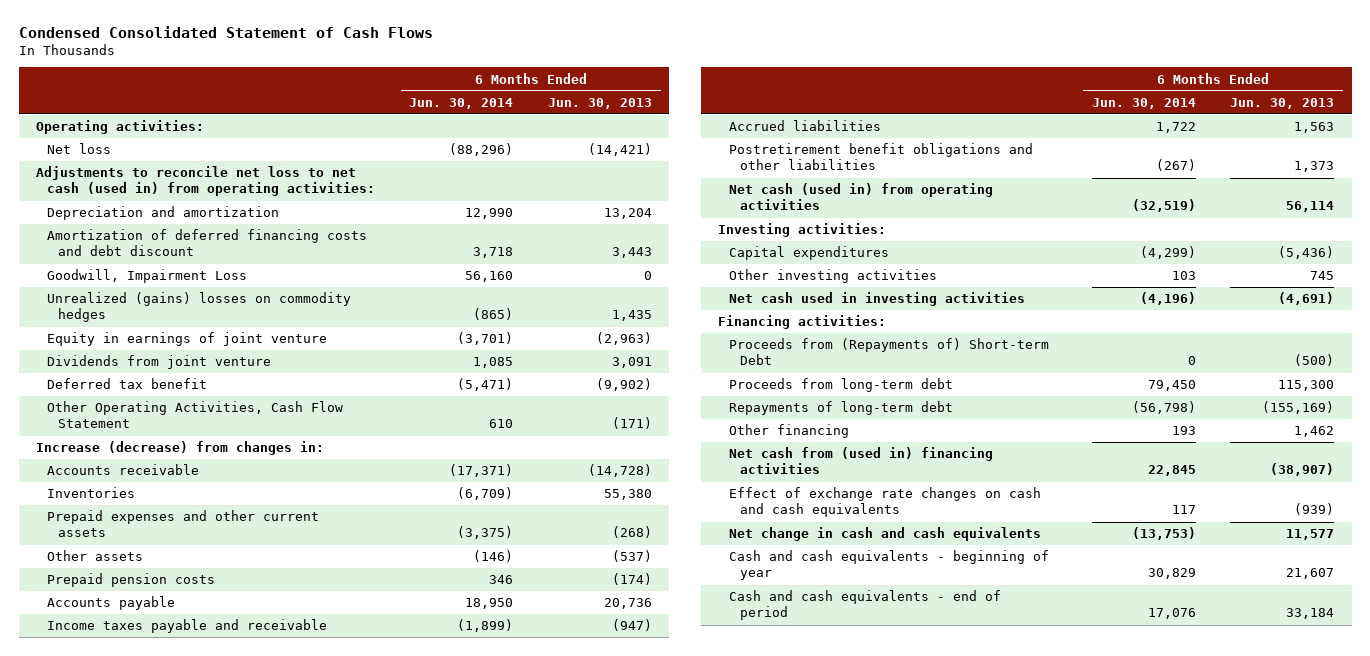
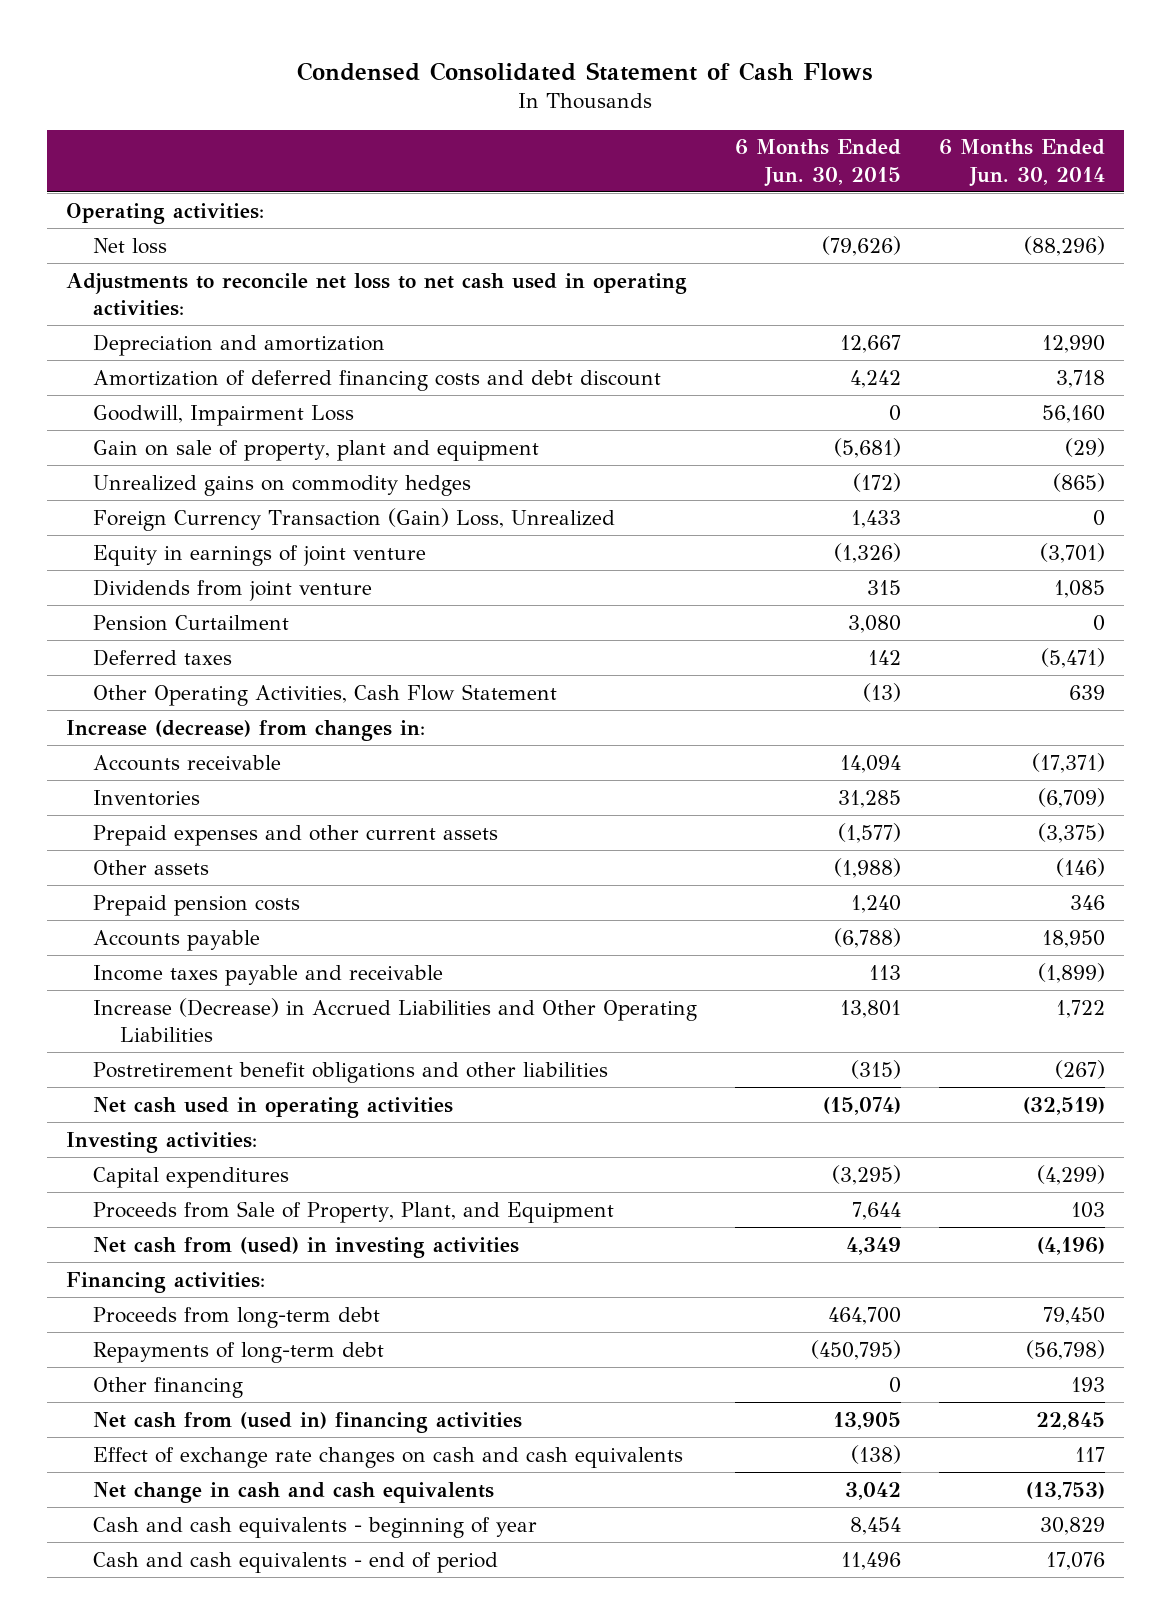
- | 6 Months Ended Jun. 30, 2014 | 6 Months Ended Jun. 30, 2013
+ | 6 Months Ended Jun. 30, 2015 | 6 Months Ended Jun. 30, 2014
- Adjustments to reconcile net loss to net cash (used in) from operating activities:
+ Adjustments to reconcile net loss to net cash used in operating activities:
- Unrealized (gains) losses on commodity hedges | (865) | 1,435
+ Gain on sale of property, plant and equipment | (5,681) | (29)
+ Unrealized gains on commodity hedges | (172) | (865)
+ Foreign Currency Transaction (Gain) Loss, Unrealized | 1,433 | 0
- Deferred tax benefit | (5,471) | (9,902)
- Other Operating Activities, Cash Flow Statement | 610 | (171)
+ Pension Curtailment | 3,080 | 0
+ Deferred taxes | 142 | (5,471)
+ Other Operating Activities, Cash Flow Statement | (13) | 639
- Accrued liabilities | 1,722 | 1,563
+ Increase (Decrease) in Accrued Liabilities and Other Operating Liabilities | 13,801 | 1,722
- Net cash (used in) from operating activities | (32,519) | 56,114
+ Net cash used in operating activities | (15,074) | (32,519)
- Other investing activities | 103 | 745
- Net cash used in investing activities | (4,196) | (4,691)
+ Proceeds from Sale of Property, Plant, and Equipment | 7,644 | 103
+ Net cash from (used) in investing activities | 4,349 | (4,196)
- Proceeds from (Repayments of) Short-term Debt | 0 | (500)

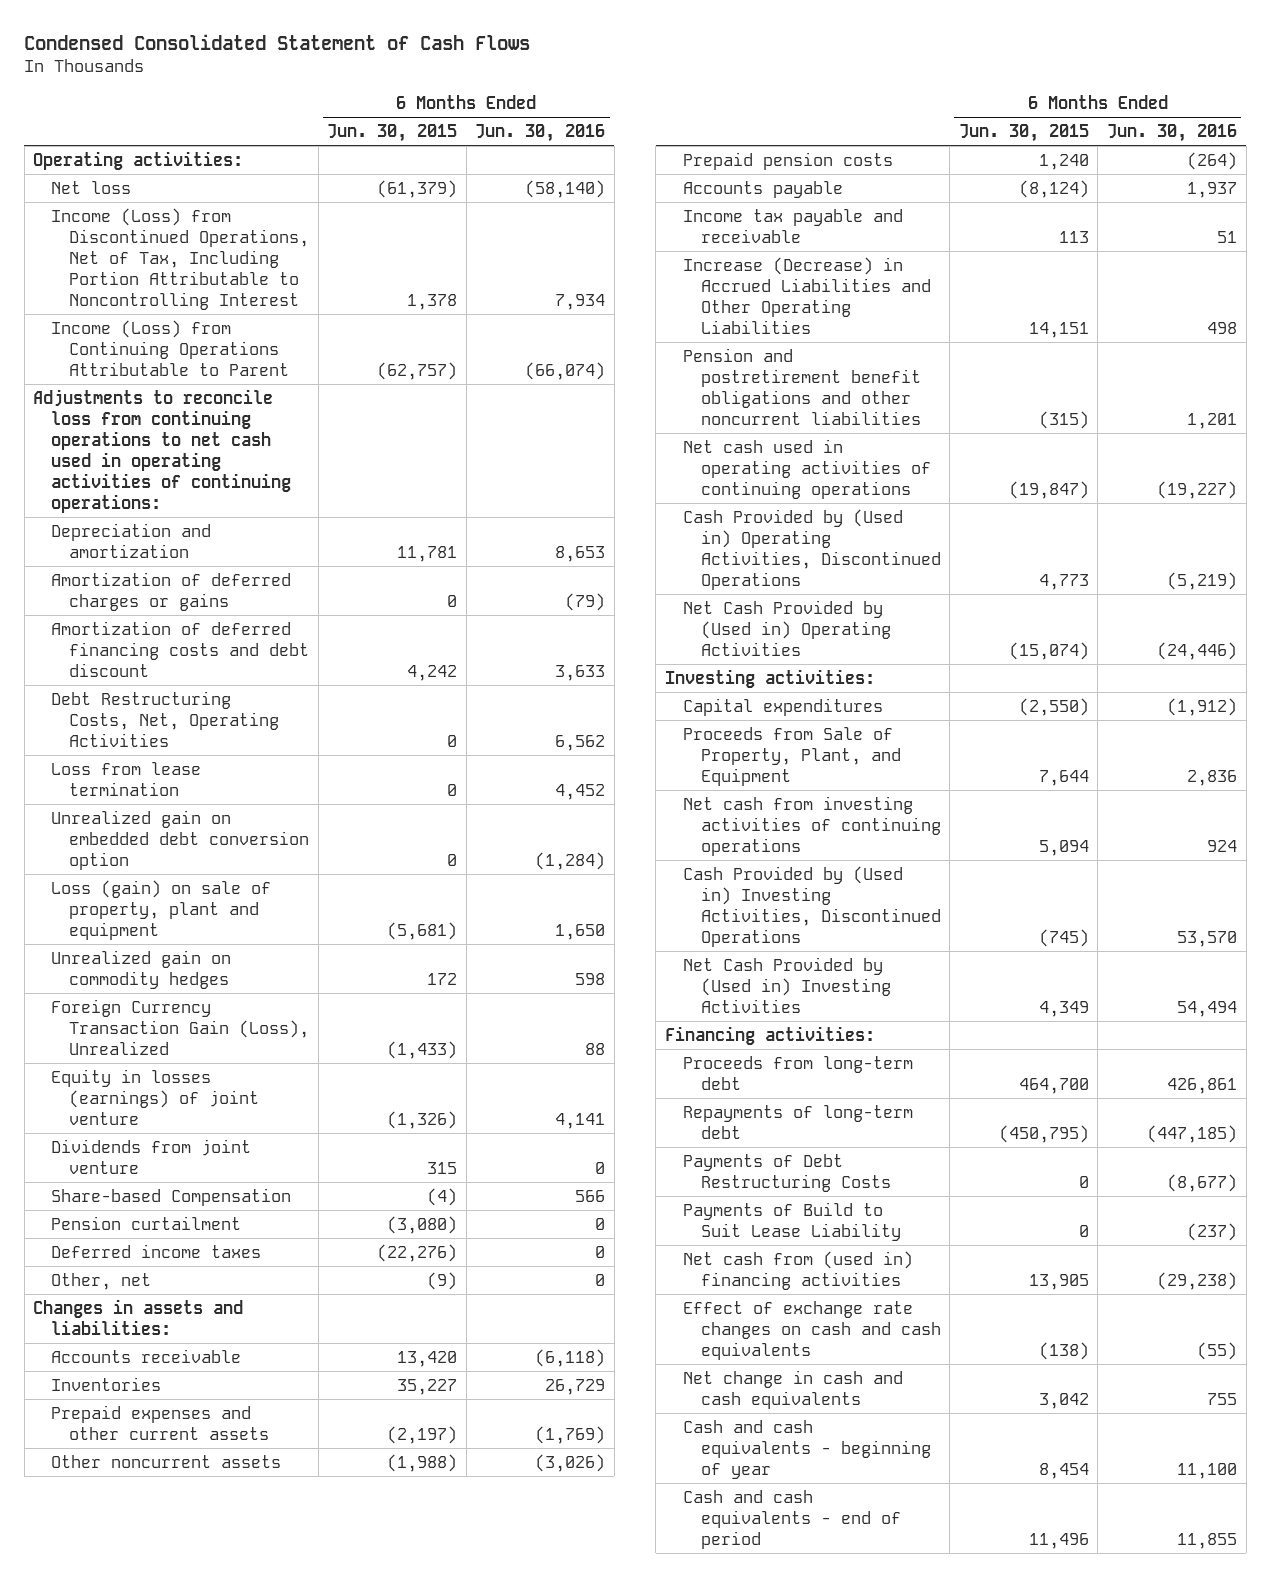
- | 6 Months Ended Jun. 30, 2015 | 6 Months Ended Jun. 30, 2014
+ | 6 Months Ended Jun. 30, 2015 | 6 Months Ended Jun. 30, 2016
- Net loss | (79,626) | (88,296)
- Adjustments to reconcile net loss to net cash used in operating activities:
- Depreciation and amortization | 12,667 | 12,990
+ Net loss | (61,379) | (58,140)
+ Income (Loss) from Discontinued Operations, Net of Tax, Including Portion Attributable to Noncontrolling Interest | 1,378 | 7,934
+ Income (Loss) from Continuing Operations Attributable to Parent | (62,757) | (66,074)
+ Adjustments to reconcile loss from continuing operations to net cash used in operating activities of continuing operations:
+ Depreciation and amortization | 11,781 | 8,653
+ Amortization of deferred charges or gains | 0 | (79)
- Goodwill, Impairment Loss | 0 | 56,160
- Gain on sale of property, plant and equipment | (5,681) | (29)
- Unrealized gains on commodity hedges | (172) | (865)
- Foreign Currency Transaction (Gain) Loss, Unrealized | 1,433 | 0
- Equity in earnings of joint venture | (1,326) | (3,701)
+ Debt Restructuring Costs, Net, Operating Activities | 0 | 6,562
+ Loss from lease termination | 0 | 4,452
+ Unrealized gain on embedded debt conversion option | 0 | (1,284)
+ Loss (gain) on sale of property, plant and equipment | (5,681) | 1,650
+ Unrealized gain on commodity hedges | 172 | 598
+ Foreign Currency Transaction Gain (Loss), Unrealized | (1,433) | 88
+ Equity in losses (earnings) of joint venture | (1,326) | 4,141
- Pension Curtailment | 3,080 | 0
- Deferred taxes | 142 | (5,471)
- Other Operating Activities, Cash Flow Statement | (13) | 639
- Increase (decrease) from changes in:
- Accounts receivable | 14,094 | (17,371)
- Inventories | 31,285 | (6,709)
- Prepaid expenses and other current assets | (1,577) | (3,375)
- Other assets | (1,988) | (146)
+ Share-based Compensation | (4) | 566
+ Pension curtailment | (3,080) | 0
+ Deferred income taxes | (22,276) | 0
+ Other, net | (9) | 0
+ Changes in assets and liabilities:
+ Accounts receivable | 13,420 | (6,118)
+ Inventories | 35,227 | 26,729
+ Prepaid expenses and other current assets | (2,197) | (1,769)
+ Other noncurrent assets | (1,988) | (3,026)
- Accounts payable | (6,788) | 18,950
- Income taxes payable and receivable | 113 | (1,899)
- Increase (Decrease) in Accrued Liabilities and Other Operating Liabilities | 13,801 | 1,722
- Postretirement benefit obligations and other liabilities | (315) | (267)
- Net cash used in operating activities | (15,074) | (32,519)
+ Accounts payable | (8,124) | 1,937
+ Income tax payable and receivable | 113 | 51
+ Increase (Decrease) in Accrued Liabilities and Other Operating Liabilities | 14,151 | 498
+ Pension and postretirement benefit obligations and other noncurrent liabilities | (315) | 1,201
+ Net cash used in operating activities of continuing operations | (19,847) | (19,227)
+ Cash Provided by (Used in) Operating Activities, Discontinued Operations | 4,773 | (5,219)
+ Net Cash Provided by (Used in) Operating Activities | (15,074) | (24,446)
- Capital expenditures | (3,295) | (4,299)
+ Capital expenditures | (2,550) | (1,912)
- Net cash from (used) in investing activities | 4,349 | (4,196)
+ Net cash from investing activities of continuing operations | 5,094 | 924
+ Cash Provided by (Used in) Investing Activities, Discontinued Operations | (745) | 53,570
+ Net Cash Provided by (Used in) Investing Activities | 4,349 | 54,494
- Other financing | 0 | 193
+ Payments of Debt Restructuring Costs | 0 | (8,677)
+ Payments of Build to Suit Lease Liability | 0 | (237)

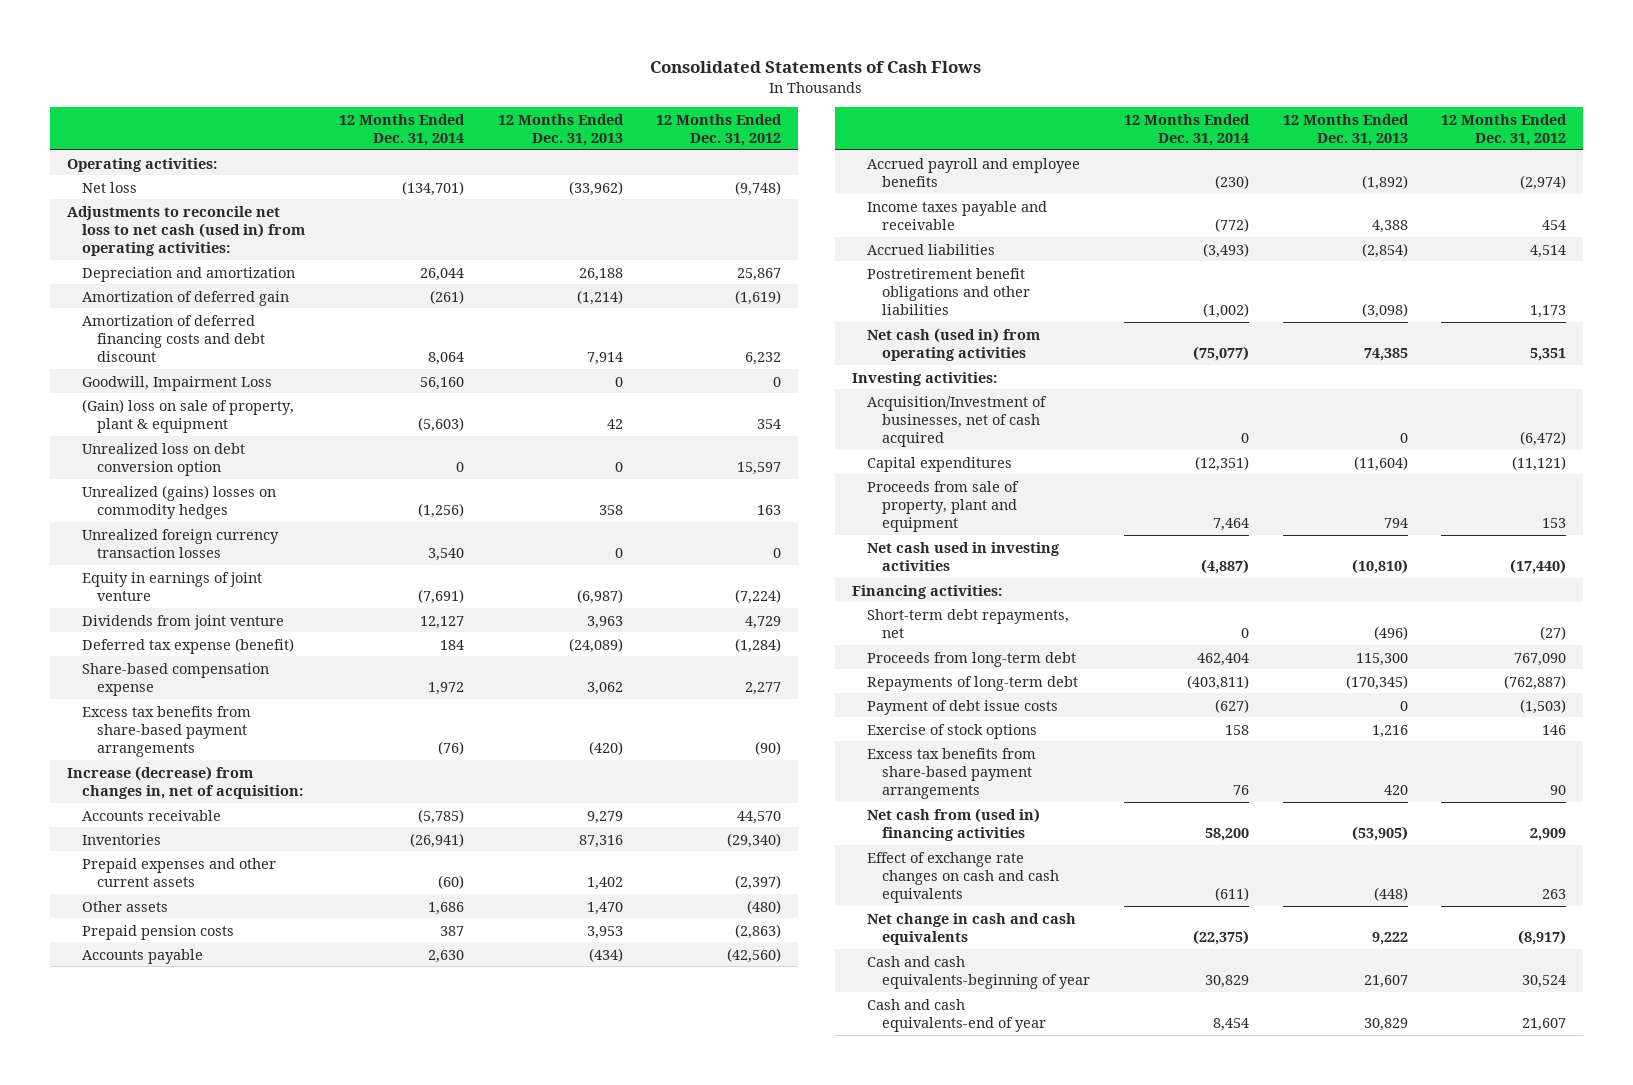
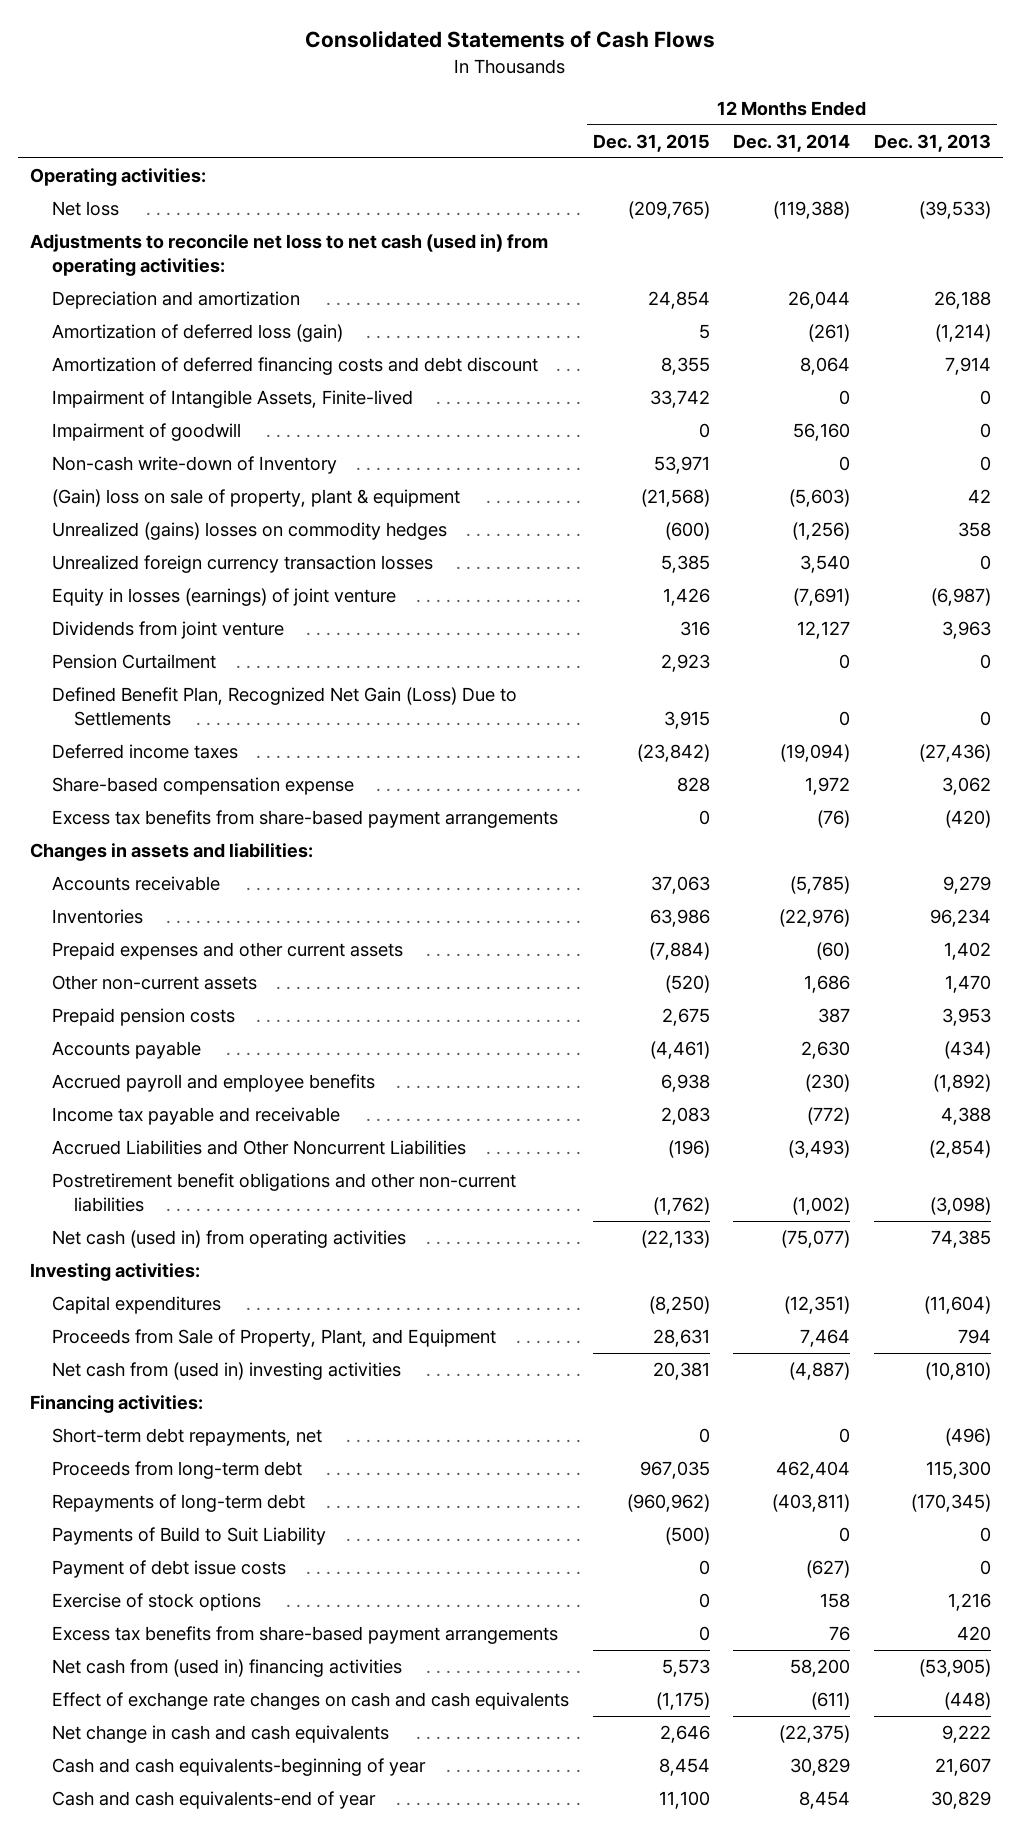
- | 12 Months Ended Dec. 31, 2014 | 12 Months Ended Dec. 31, 2013 | 12 Months Ended Dec. 31, 2012
+ | 12 Months Ended Dec. 31, 2015 | 12 Months Ended Dec. 31, 2014 | 12 Months Ended Dec. 31, 2013
- Net loss | (134,701) | (33,962) | (9,748)
+ Net loss | (209,765) | (119,388) | (39,533)
- Amortization of deferred gain | (261) | (1,214) | (1,619)
+ Amortization of deferred loss (gain) | 5 | (261) | (1,214)
- Goodwill, Impairment Loss | 56,160 | 0 | 0
+ Impairment of Intangible Assets, Finite-lived | 33,742 | 0 | 0
+ Impairment of goodwill | 0 | 56,160 | 0
+ Non-cash write-down of Inventory | 53,971 | 0 | 0
- Unrealized loss on debt conversion option | 0 | 0 | 15,597
- Equity in earnings of joint venture | (7,691) | (6,987) | (7,224)
+ Equity in losses (earnings) of joint venture | 1,426 | (7,691) | (6,987)
- Deferred tax expense (benefit) | 184 | (24,089) | (1,284)
+ Pension Curtailment | 2,923 | 0 | 0
+ Defined Benefit Plan, Recognized Net Gain (Loss) Due to Settlements | 3,915 | 0 | 0
+ Deferred income taxes | (23,842) | (19,094) | (27,436)
- Increase (decrease) from changes in, net of acquisition:
+ Changes in assets and liabilities:
- Inventories | (26,941) | 87,316 | (29,340)
+ Inventories | 63,986 | (22,976) | 96,234
- Other assets | 1,686 | 1,470 | (480)
+ Other non-current assets | (520) | 1,686 | 1,470
- Income taxes payable and receivable | (772) | 4,388 | 454
- Accrued liabilities | (3,493) | (2,854) | 4,514
- Postretirement benefit obligations and other liabilities | (1,002) | (3,098) | 1,173
+ Income tax payable and receivable | 2,083 | (772) | 4,388
+ Accrued Liabilities and Other Noncurrent Liabilities | (196) | (3,493) | (2,854)
+ Postretirement benefit obligations and other non-current liabilities | (1,762) | (1,002) | (3,098)
- Acquisition/Investment of businesses, net of cash acquired | 0 | 0 | (6,472)
- Proceeds from sale of property, plant and equipment | 7,464 | 794 | 153
- Net cash used in investing activities | (4,887) | (10,810) | (17,440)
+ Proceeds from Sale of Property, Plant, and Equipment | 28,631 | 7,464 | 794
+ Net cash from (used in) investing activities | 20,381 | (4,887) | (10,810)
+ Payments of Build to Suit Liability | (500) | 0 | 0

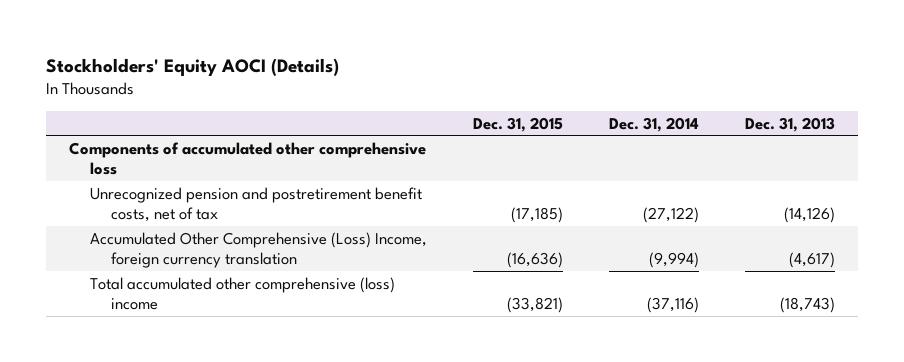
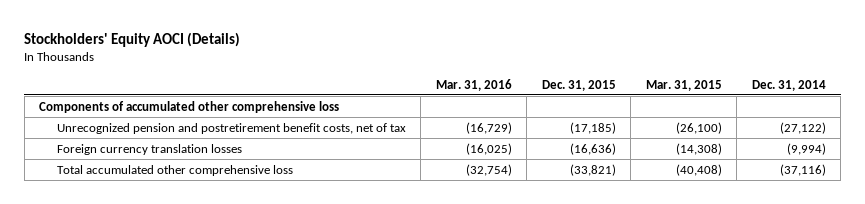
- | Dec. 31, 2015 | Dec. 31, 2014 | Dec. 31, 2013
+ | Mar. 31, 2016 | Dec. 31, 2015 | Mar. 31, 2015 | Dec. 31, 2014
- Accumulated Other Comprehensive (Loss) Income, foreign currency translation | (16,636) | (9,994) | (4,617)
- Total accumulated other comprehensive (loss) income | (33,821) | (37,116) | (18,743)
+ Foreign currency translation losses | (16,025) | (16,636) | (14,308) | (9,994)
+ Total accumulated other comprehensive loss | (32,754) | (33,821) | (40,408) | (37,116)

